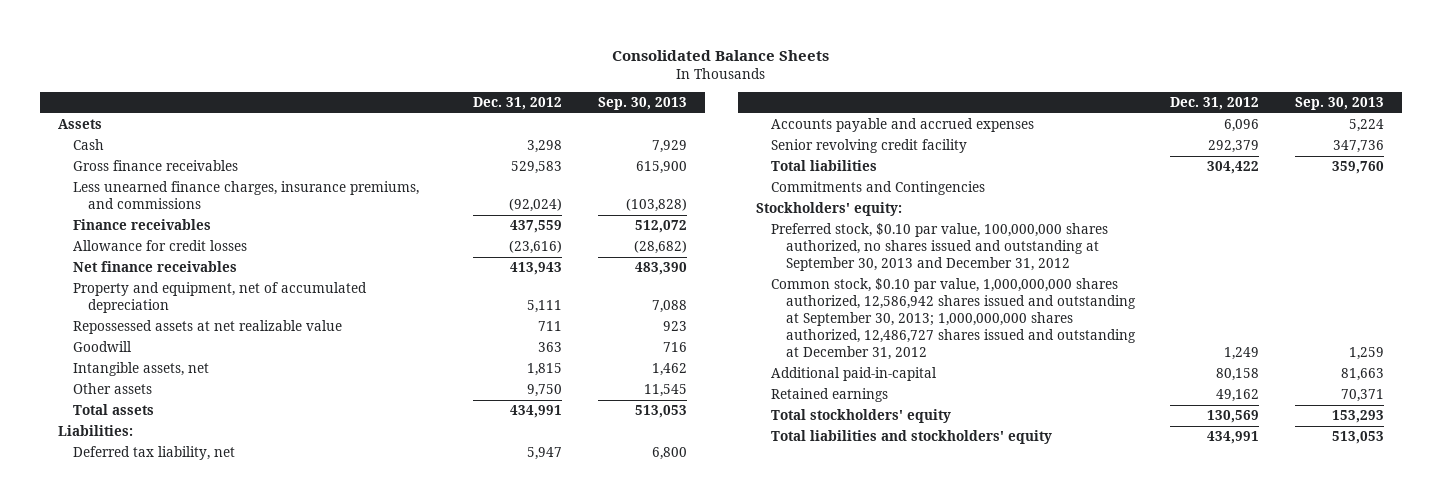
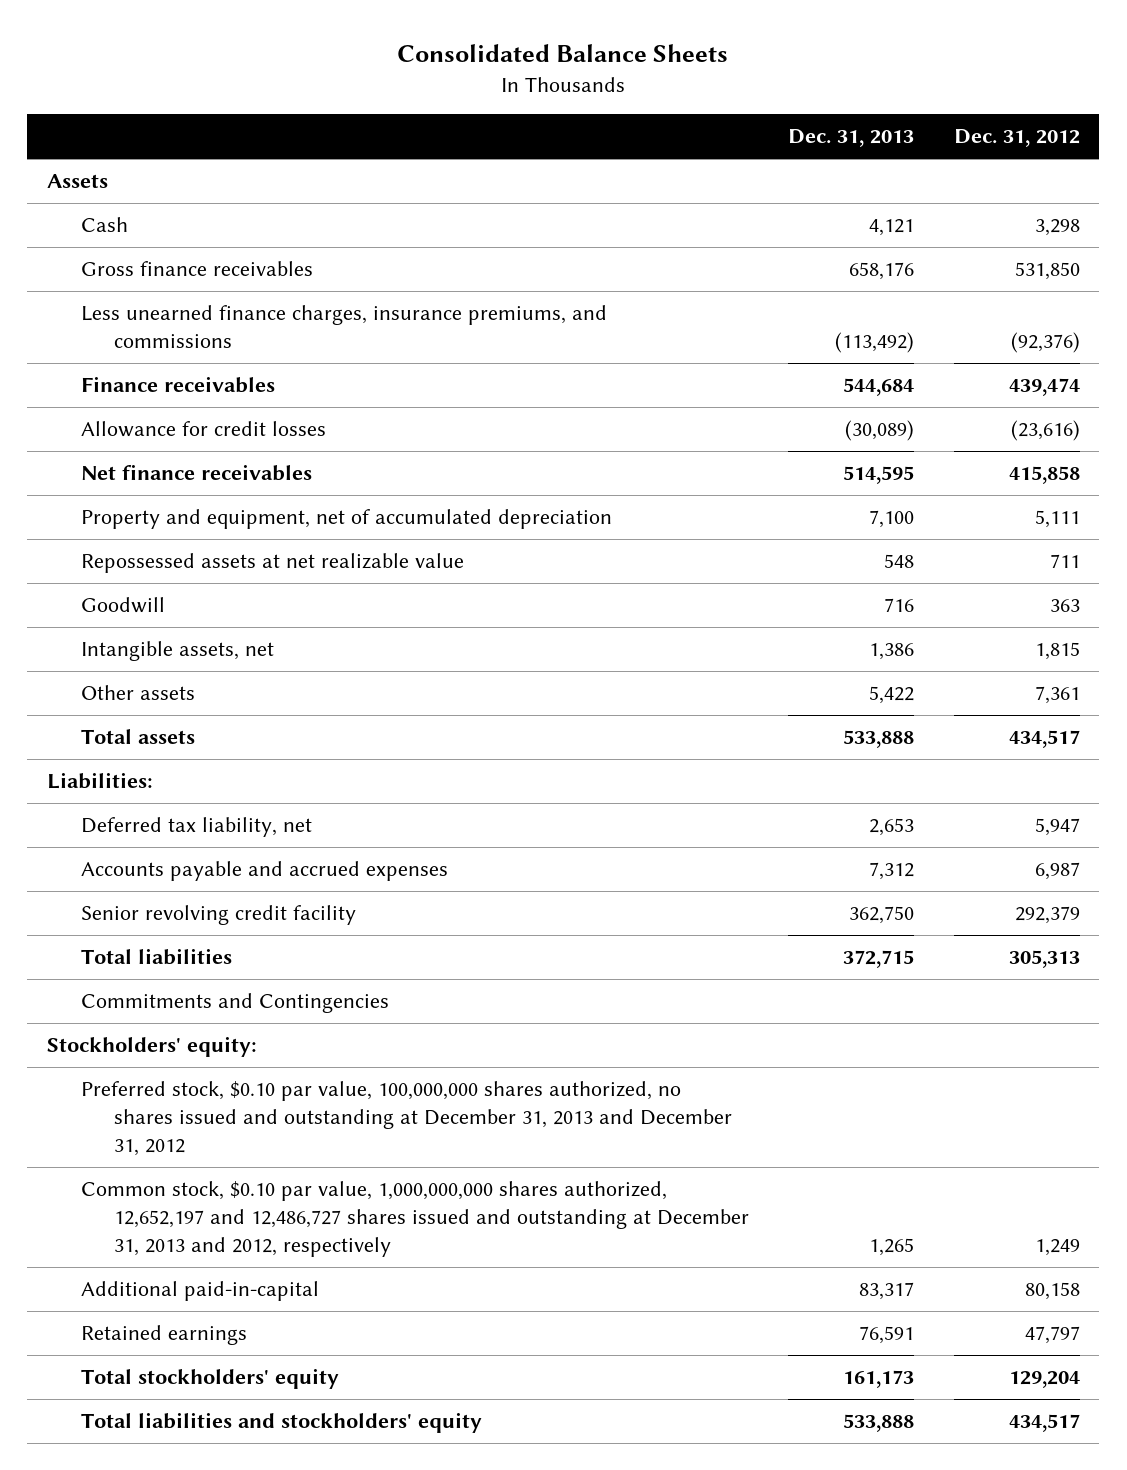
- | Dec. 31, 2012 | Sep. 30, 2013
+ | Dec. 31, 2013 | Dec. 31, 2012
- Gross finance receivables | 529,583 | 615,900
- Less unearned finance charges, insurance premiums, and commissions | (92,024) | (103,828)
- Finance receivables | 437,559 | 512,072
+ Gross finance receivables | 658,176 | 531,850
+ Less unearned finance charges, insurance premiums, and commissions | (113,492) | (92,376)
+ Finance receivables | 544,684 | 439,474
- Net finance receivables | 413,943 | 483,390
+ Net finance receivables | 514,595 | 415,858
- Other assets | 9,750 | 11,545
- Total assets | 434,991 | 513,053
+ Other assets | 5,422 | 7,361
+ Total assets | 533,888 | 434,517
- Accounts payable and accrued expenses | 6,096 | 5,224
+ Accounts payable and accrued expenses | 7,312 | 6,987
- Total liabilities | 304,422 | 359,760
+ Total liabilities | 372,715 | 305,313
- Preferred stock, $0.10 par value, 100,000,000 shares authorized, no shares issued and outstanding at September 30, 2013 and December 31, 2012
- Common stock, $0.10 par value, 1,000,000,000 shares authorized, 12,586,942 shares issued and outstanding at September 30, 2013; 1,000,000,000 shares authorized, 12,486,727 shares issued and outstanding at December 31, 2012 | 1,249 | 1,259
+ Preferred stock, $0.10 par value, 100,000,000 shares authorized, no shares issued and outstanding at December 31, 2013 and December 31, 2012
+ Common stock, $0.10 par value, 1,000,000,000 shares authorized, 12,652,197 and 12,486,727 shares issued and outstanding at December 31, 2013 and 2012, respectively | 1,265 | 1,249
- Retained earnings | 49,162 | 70,371
- Total stockholders' equity | 130,569 | 153,293
- Total liabilities and stockholders' equity | 434,991 | 513,053
+ Retained earnings | 76,591 | 47,797
+ Total stockholders' equity | 161,173 | 129,204
+ Total liabilities and stockholders' equity | 533,888 | 434,517

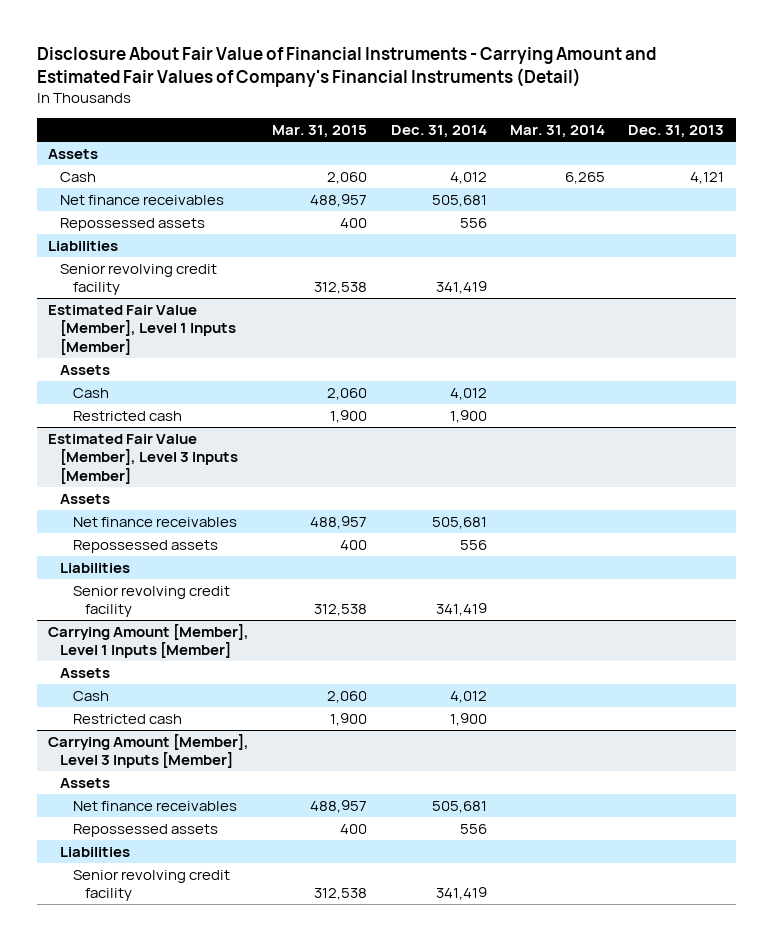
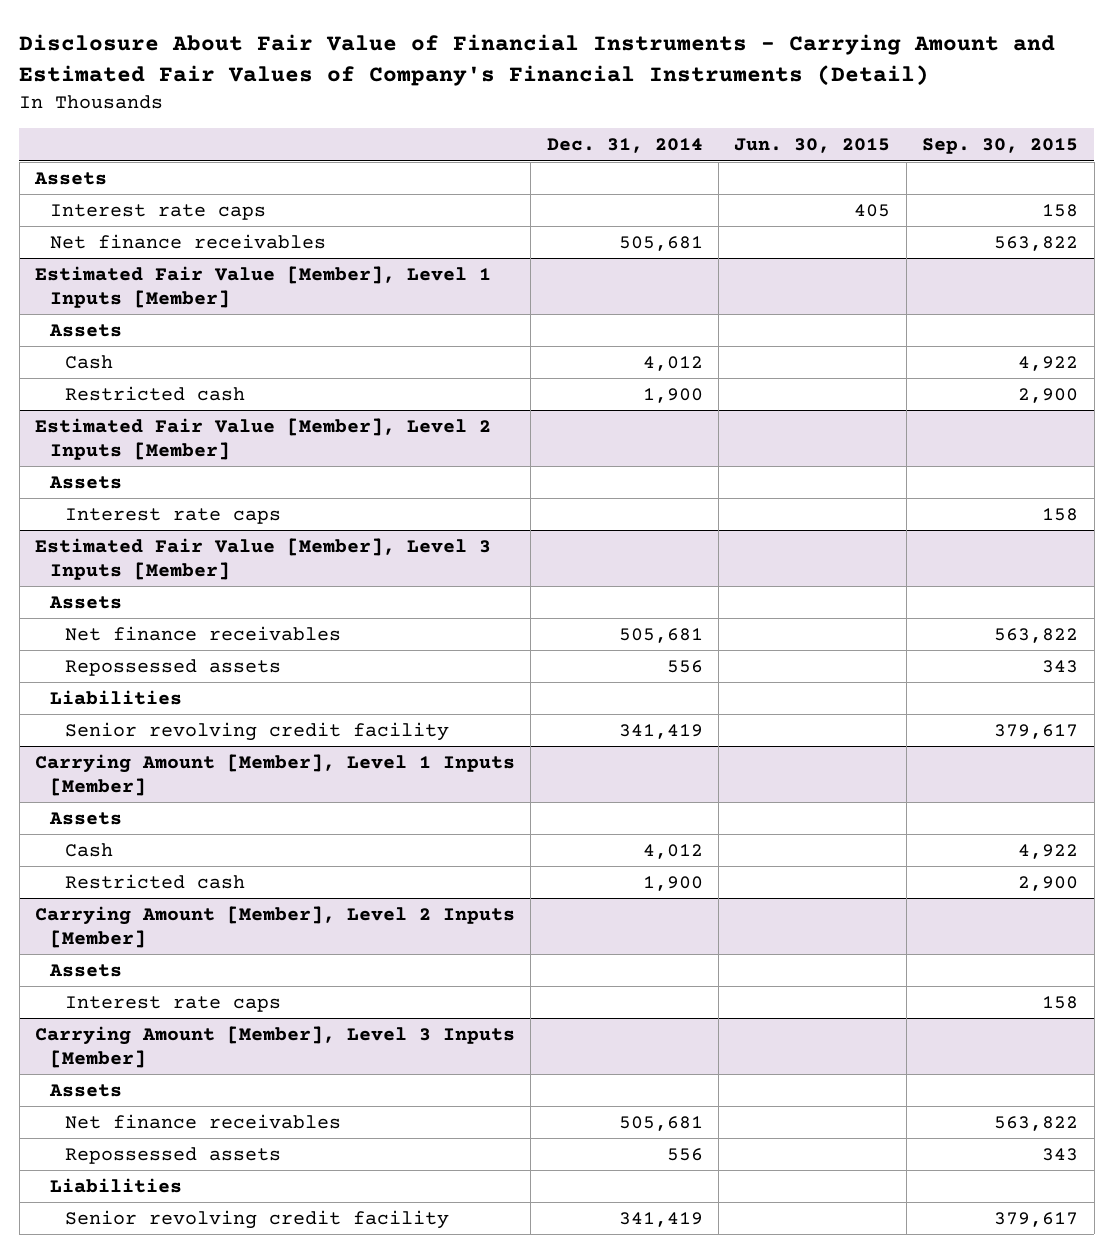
- | Mar. 31, 2015 | Dec. 31, 2014 | Mar. 31, 2014 | Dec. 31, 2013
+ | Dec. 31, 2014 | Jun. 30, 2015 | Sep. 30, 2015
- Cash | 2,060 | 4,012 | 6,265 | 4,121
+ Interest rate caps | | 405 | 158
- Repossessed assets | 400 | 556 | |
- Liabilities
- Senior revolving credit facility | 312,538 | 341,419 | |
+ Estimated Fair Value [Member], Level 2 Inputs [Member]
+ Assets
+ Interest rate caps | | | 158
+ Carrying Amount [Member], Level 2 Inputs [Member]
+ Assets
+ Interest rate caps | | | 158

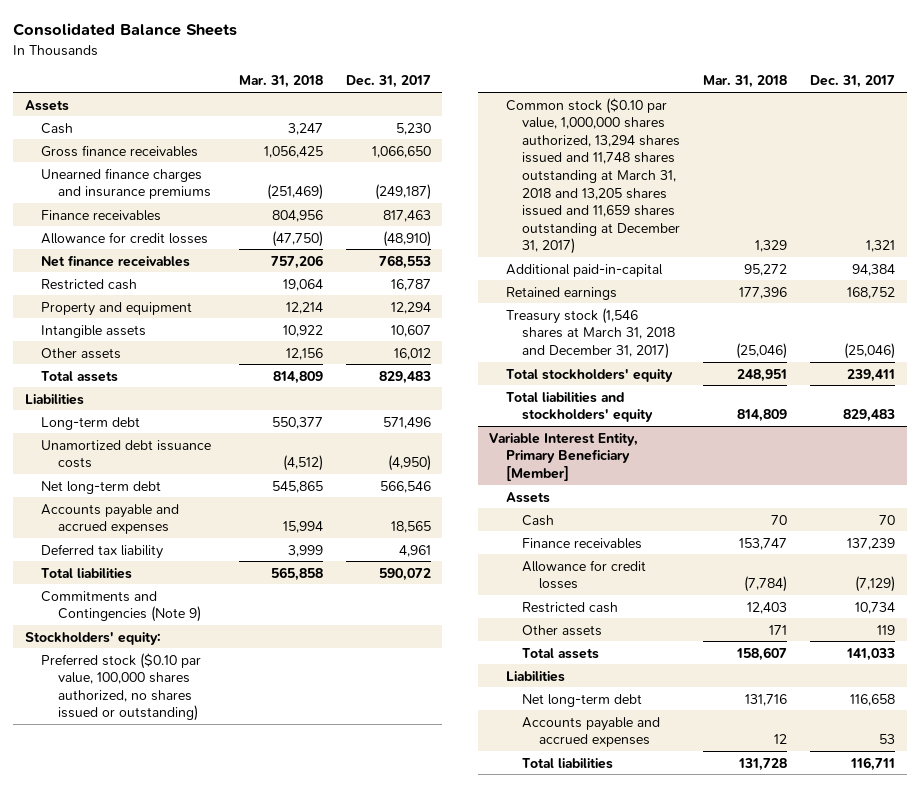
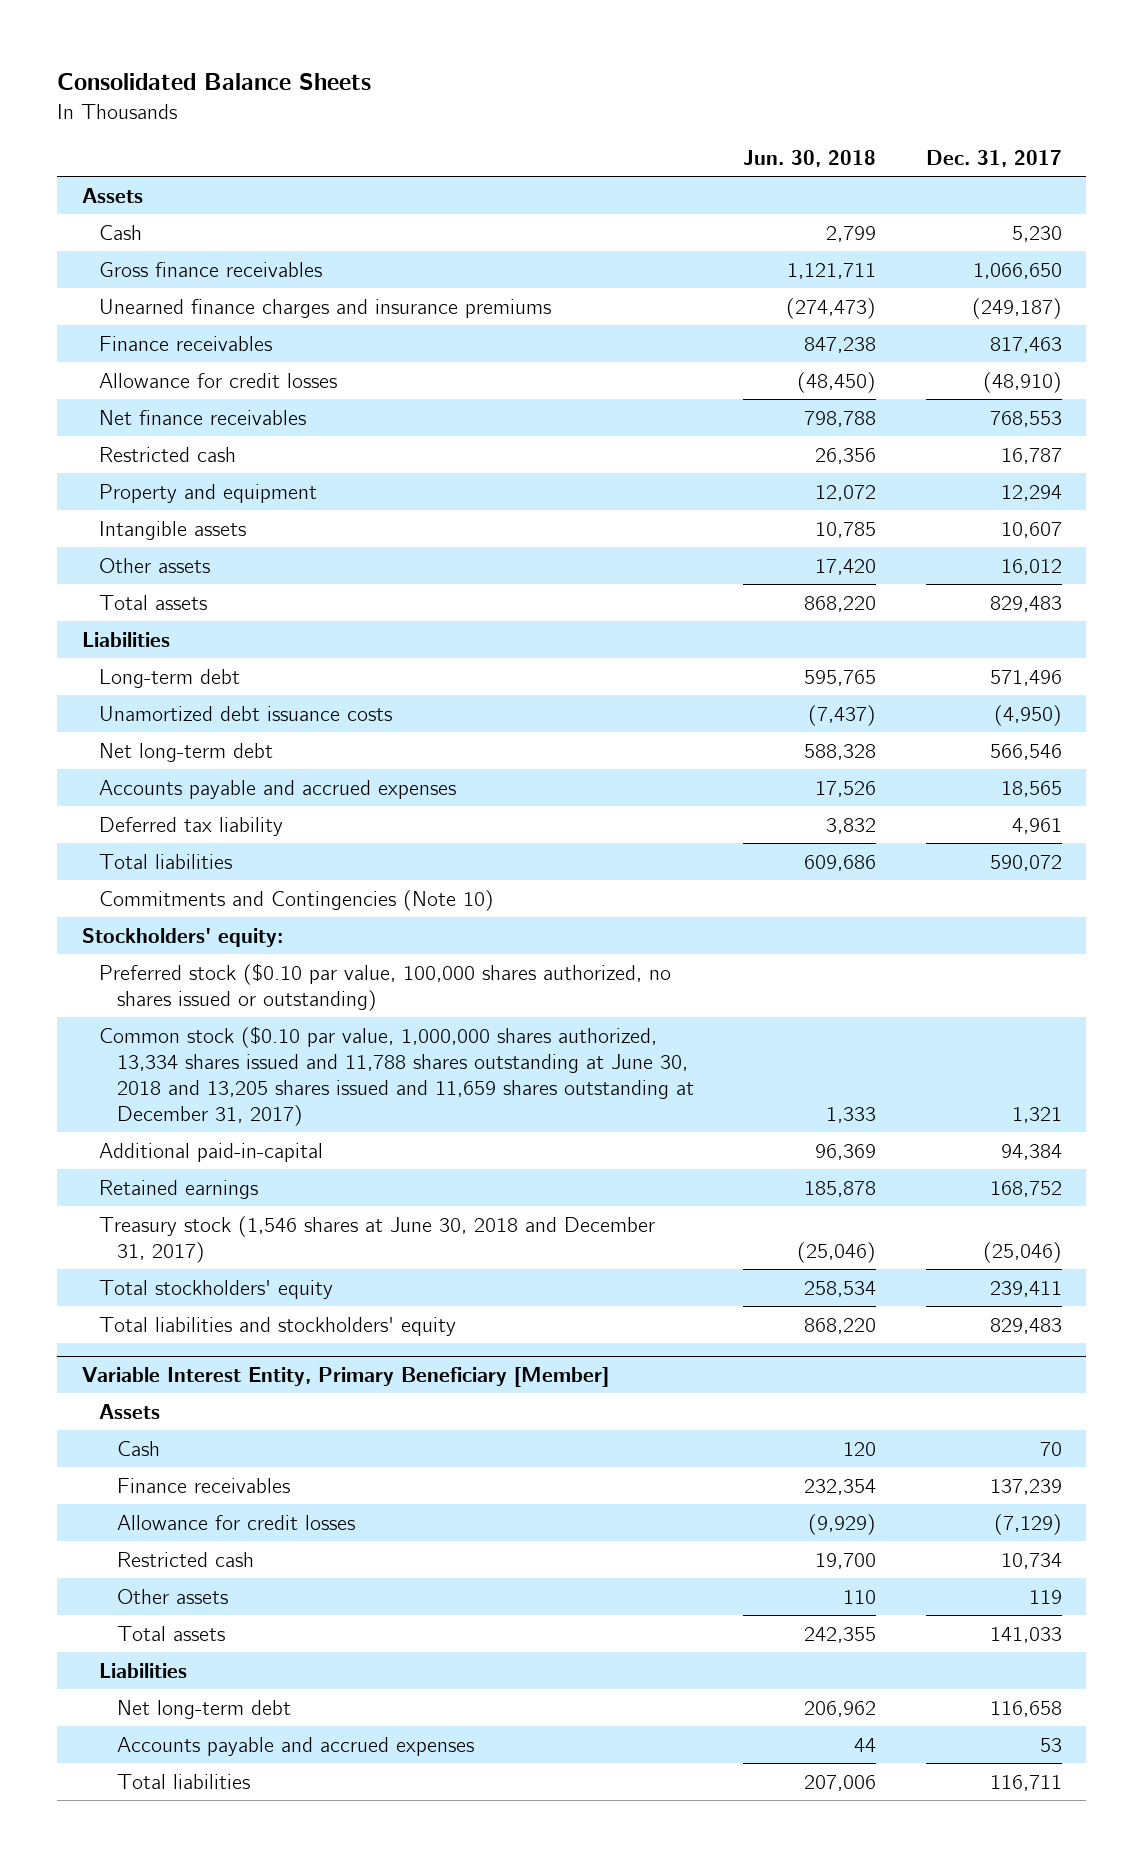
- | Mar. 31, 2018 | Dec. 31, 2017
+ | Jun. 30, 2018 | Dec. 31, 2017
- Commitments and Contingencies (Note 9)
+ Commitments and Contingencies (Note 10)
- Common stock ($0.10 par value, 1,000,000 shares authorized, 13,294 shares issued and 11,748 shares outstanding at March 31, 2018 and 13,205 shares issued and 11,659 shares outstanding at December 31, 2017) | 1,329 | 1,321
+ Common stock ($0.10 par value, 1,000,000 shares authorized, 13,334 shares issued and 11,788 shares outstanding at June 30, 2018 and 13,205 shares issued and 11,659 shares outstanding at December 31, 2017) | 1,333 | 1,321
- Treasury stock (1,546 shares at March 31, 2018 and December 31, 2017) | (25,046) | (25,046)
+ Treasury stock (1,546 shares at June 30, 2018 and December 31, 2017) | (25,046) | (25,046)

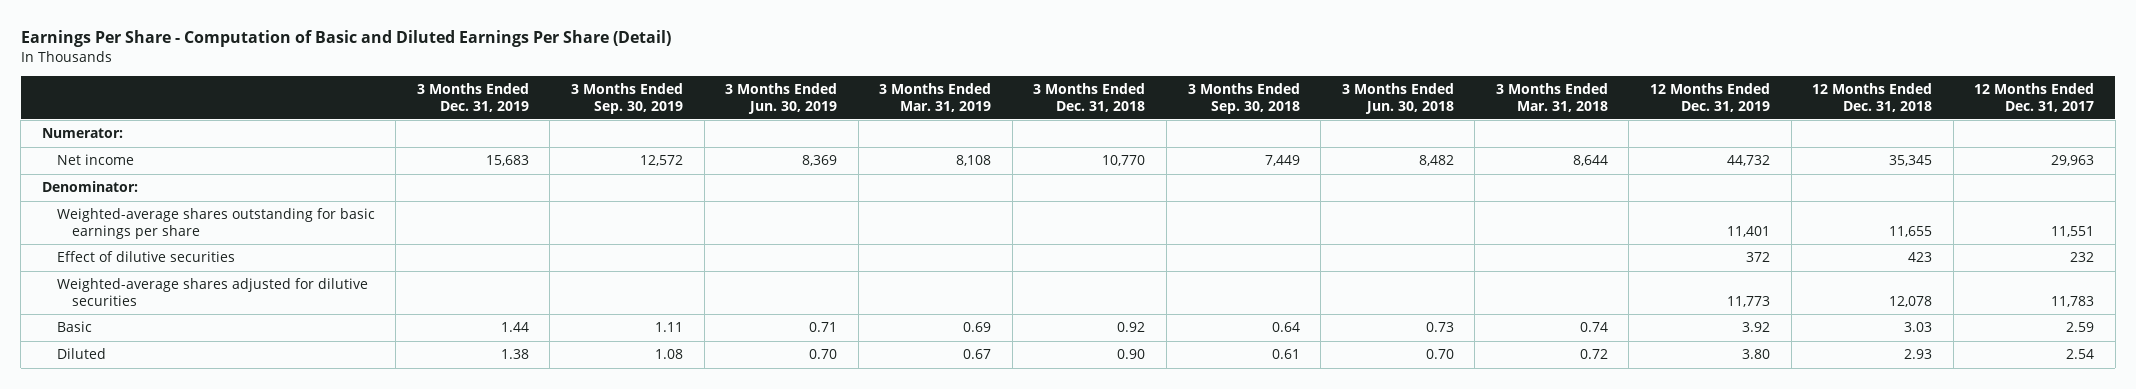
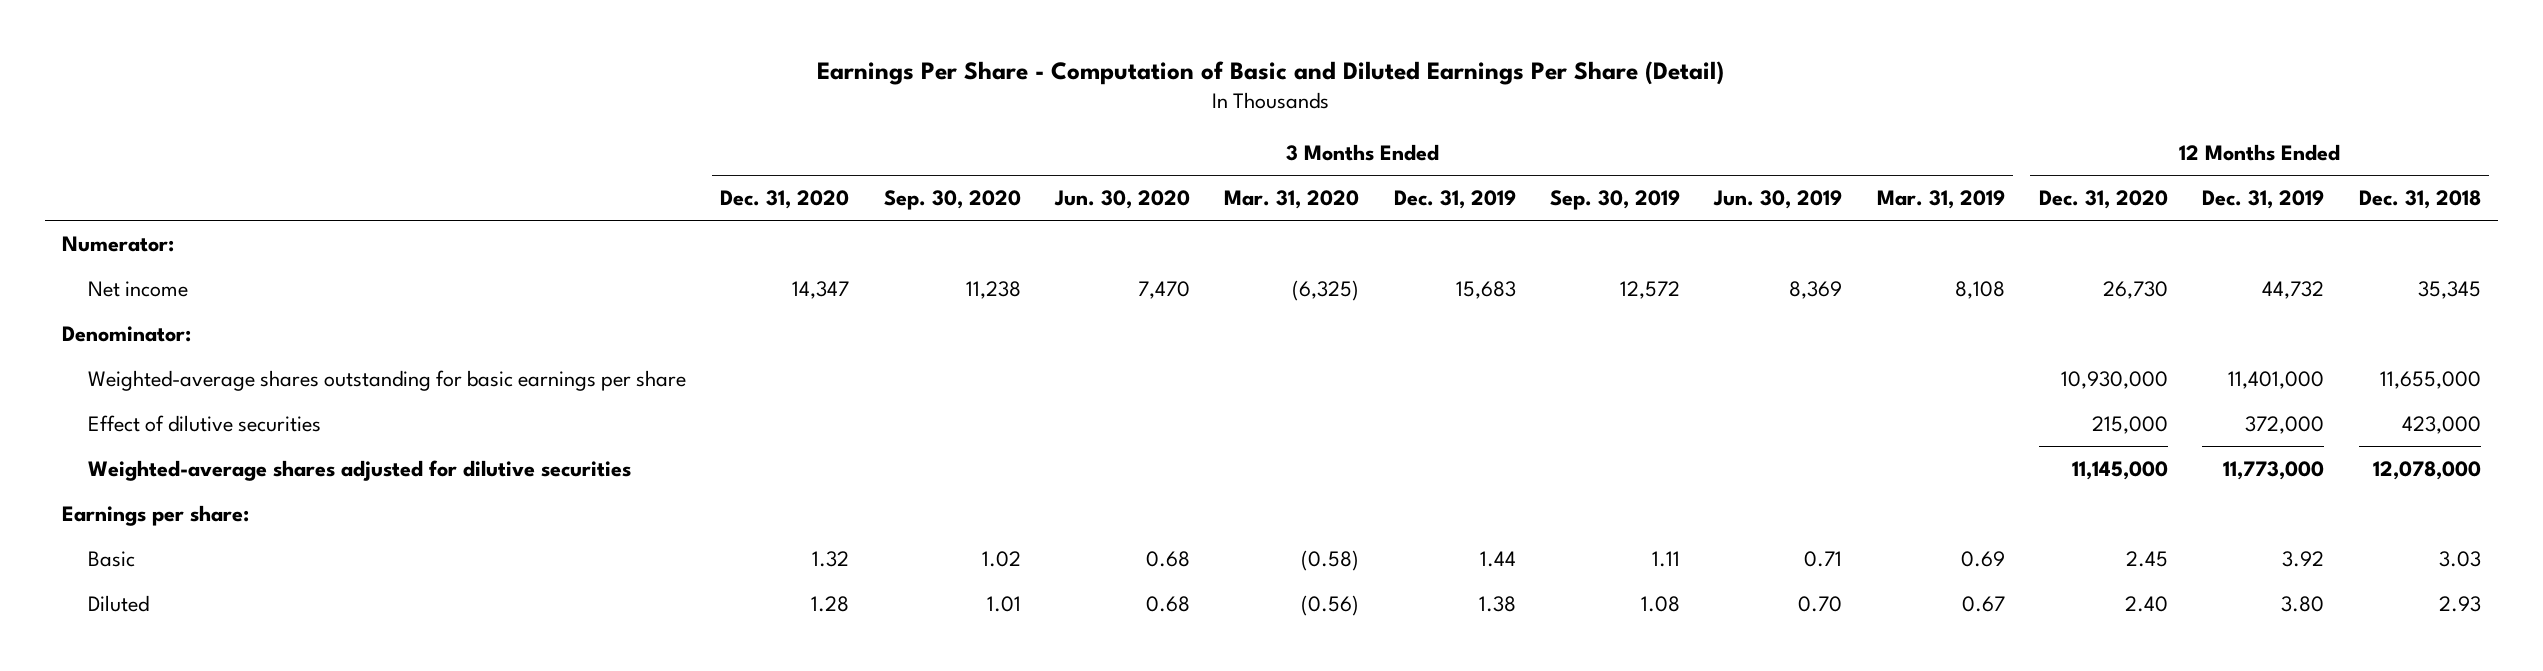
- | 3 Months Ended Dec. 31, 2019 | 3 Months Ended Sep. 30, 2019 | 3 Months Ended Jun. 30, 2019 | 3 Months Ended Mar. 31, 2019 | 3 Months Ended Dec. 31, 2018 | 3 Months Ended Sep. 30, 2018 | 3 Months Ended Jun. 30, 2018 | 3 Months Ended Mar. 31, 2018 | 12 Months Ended Dec. 31, 2019 | 12 Months Ended Dec. 31, 2018 | 12 Months Ended Dec. 31, 2017
+ | 3 Months Ended Dec. 31, 2020 | 3 Months Ended Sep. 30, 2020 | 3 Months Ended Jun. 30, 2020 | 3 Months Ended Mar. 31, 2020 | 3 Months Ended Dec. 31, 2019 | 3 Months Ended Sep. 30, 2019 | 3 Months Ended Jun. 30, 2019 | 3 Months Ended Mar. 31, 2019 | 12 Months Ended Dec. 31, 2020 | 12 Months Ended Dec. 31, 2019 | 12 Months Ended Dec. 31, 2018
- Weighted-average shares outstanding for basic earnings per share | | | | | | | | | 11,401 | 11,655 | 11,551
- Effect of dilutive securities | | | | | | | | | 372 | 423 | 232
- Weighted-average shares adjusted for dilutive securities | | | | | | | | | 11,773 | 12,078 | 11,783
+ Weighted-average shares outstanding for basic earnings per share | | | | | | | | | 10,930,000 | 11,401,000 | 11,655,000
+ Effect of dilutive securities | | | | | | | | | 215,000 | 372,000 | 423,000
+ Weighted-average shares adjusted for dilutive securities | | | | | | | | | 11,145,000 | 11,773,000 | 12,078,000
+ Earnings per share:

